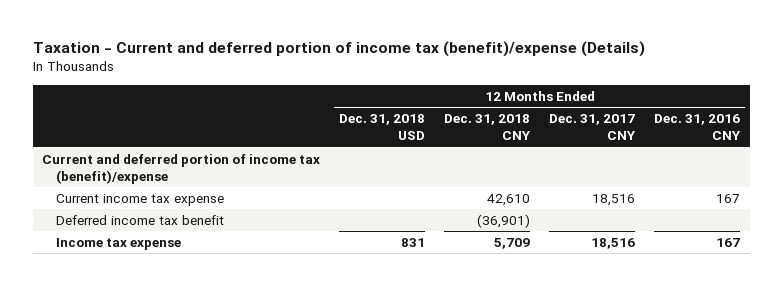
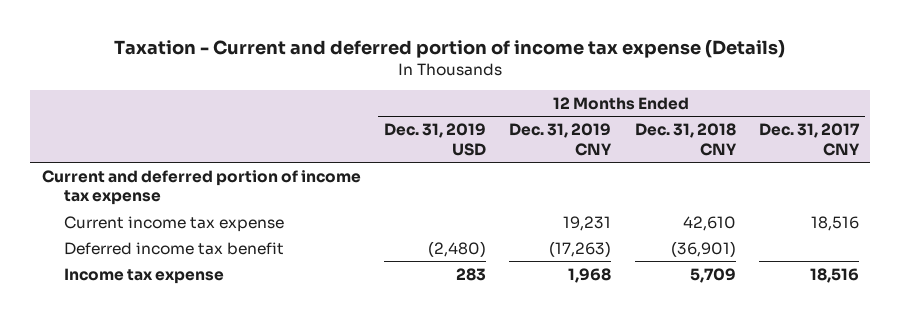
- Taxation - Current and deferred portion of income tax (benefit)/expense (Details)
+ Taxation - Current and deferred portion of income tax expense (Details)
- | 12 Months Ended Dec. 31, 2018 USD | 12 Months Ended Dec. 31, 2018 CNY | 12 Months Ended Dec. 31, 2017 CNY | 12 Months Ended Dec. 31, 2016 CNY
+ | 12 Months Ended Dec. 31, 2019 USD | 12 Months Ended Dec. 31, 2019 CNY | 12 Months Ended Dec. 31, 2018 CNY | 12 Months Ended Dec. 31, 2017 CNY
- Current and deferred portion of income tax (benefit)/expense
+ Current and deferred portion of income tax expense

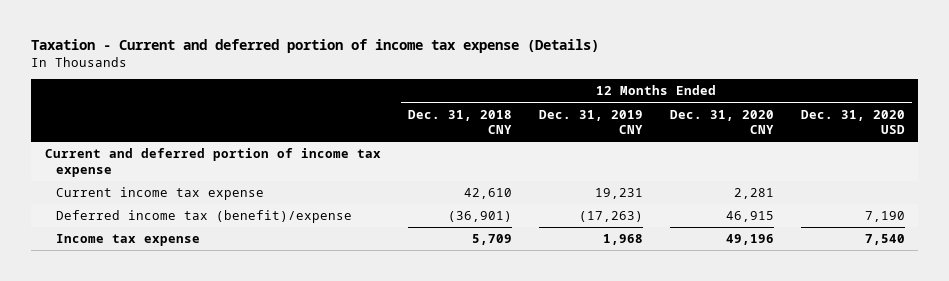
- | 12 Months Ended Dec. 31, 2019 USD | 12 Months Ended Dec. 31, 2019 CNY | 12 Months Ended Dec. 31, 2018 CNY | 12 Months Ended Dec. 31, 2017 CNY
+ | 12 Months Ended Dec. 31, 2018 CNY | 12 Months Ended Dec. 31, 2019 CNY | 12 Months Ended Dec. 31, 2020 CNY | 12 Months Ended Dec. 31, 2020 USD
- Deferred income tax benefit | (2,480) | (17,263) | (36,901) |
+ Deferred income tax (benefit)/expense | (36,901) | (17,263) | 46,915 | 7,190

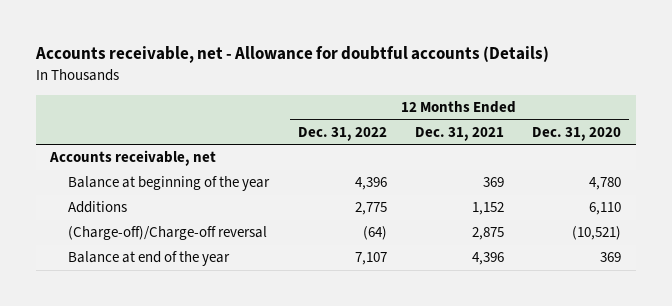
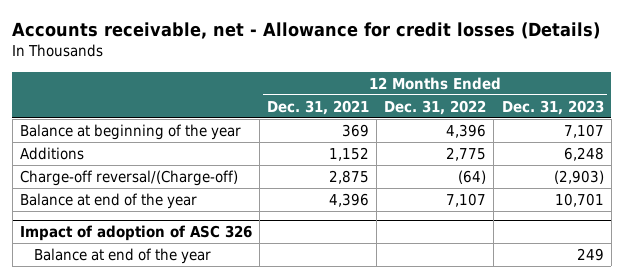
- Accounts receivable, net - Allowance for doubtful accounts (Details)
+ Accounts receivable, net - Allowance for credit losses (Details)
- | 12 Months Ended Dec. 31, 2022 | 12 Months Ended Dec. 31, 2021 | 12 Months Ended Dec. 31, 2020
+ | 12 Months Ended Dec. 31, 2021 | 12 Months Ended Dec. 31, 2022 | 12 Months Ended Dec. 31, 2023
- Accounts receivable, net
- (Charge-off)/Charge-off reversal | (64) | 2,875 | (10,521)
+ Charge-off reversal/(Charge-off) | 2,875 | (64) | (2,903)
+ Impact of adoption of ASC 326
+ Balance at end of the year | | | 249

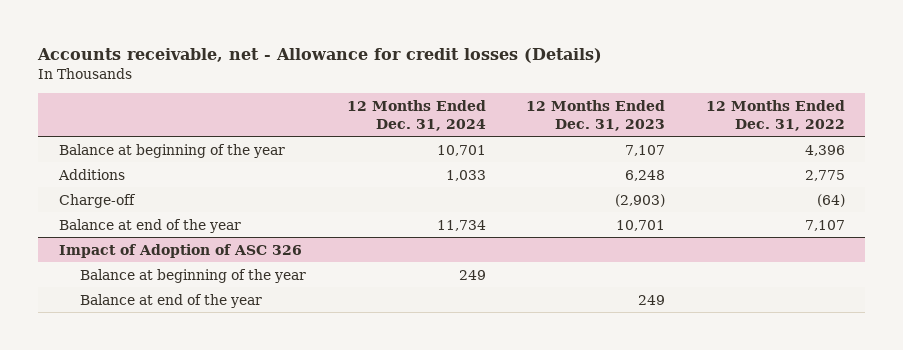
- | 12 Months Ended Dec. 31, 2021 | 12 Months Ended Dec. 31, 2022 | 12 Months Ended Dec. 31, 2023
+ | 12 Months Ended Dec. 31, 2024 | 12 Months Ended Dec. 31, 2023 | 12 Months Ended Dec. 31, 2022
- Charge-off reversal/(Charge-off) | 2,875 | (64) | (2,903)
+ Charge-off | | (2,903) | (64)
- Impact of adoption of ASC 326
+ Impact of Adoption of ASC 326
+ Balance at beginning of the year | 249 | |

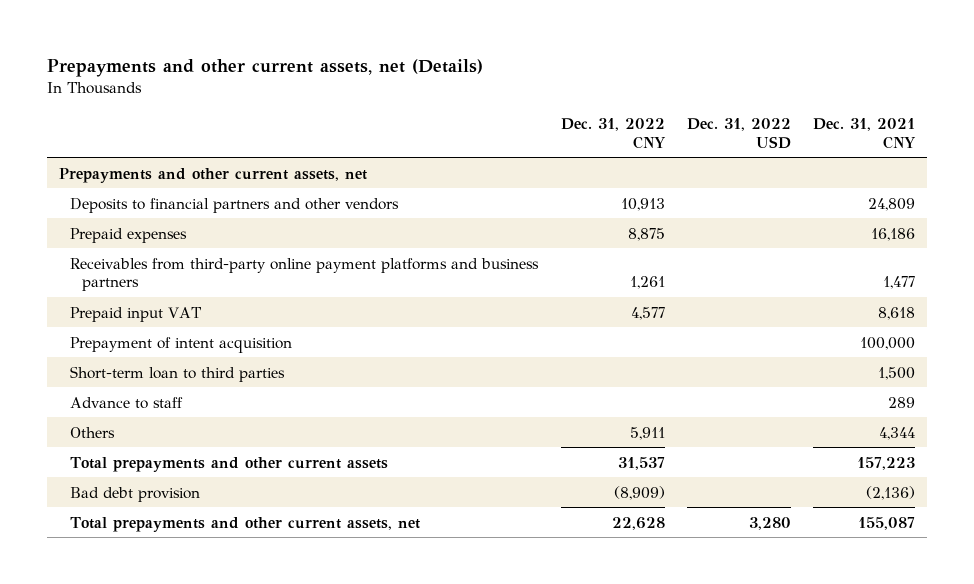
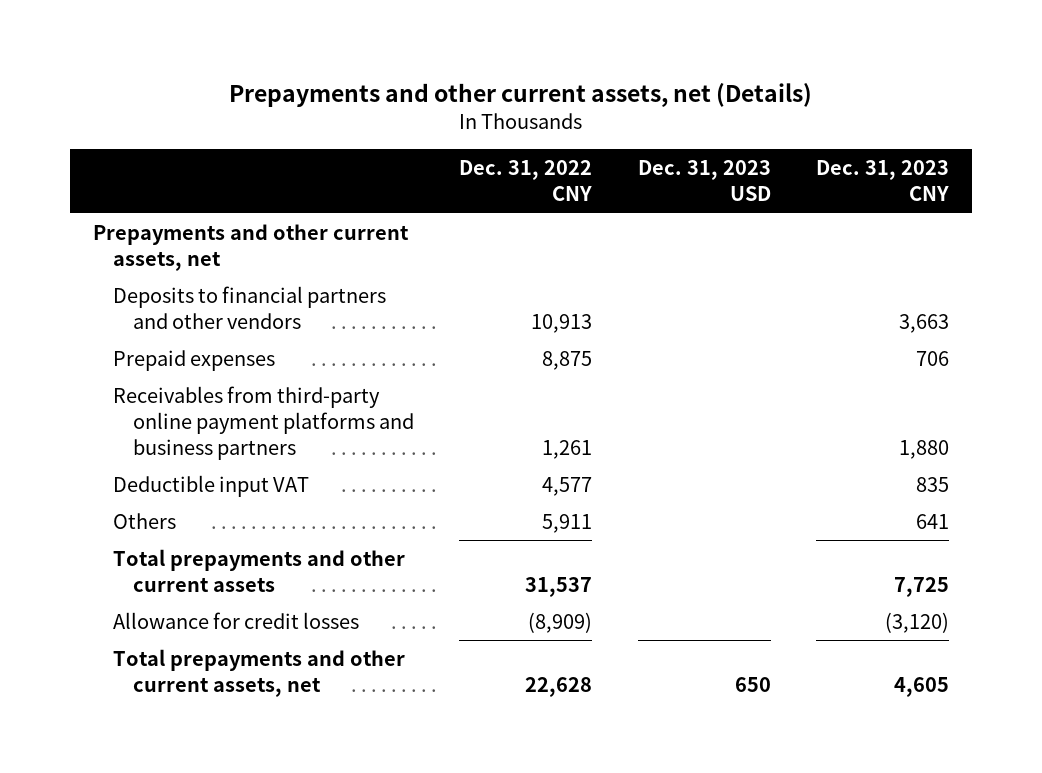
- | Dec. 31, 2022 CNY | Dec. 31, 2022 USD | Dec. 31, 2021 CNY
+ | Dec. 31, 2022 CNY | Dec. 31, 2023 USD | Dec. 31, 2023 CNY
- Prepaid input VAT | 4,577 | | 8,618
- Prepayment of intent acquisition | | | 100,000
- Short-term loan to third parties | | | 1,500
- Advance to staff | | | 289
+ Deductible input VAT | 4,577 | | 835
- Bad debt provision | (8,909) | | (2,136)
+ Allowance for credit losses | (8,909) | | (3,120)

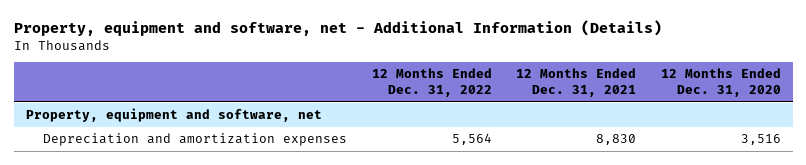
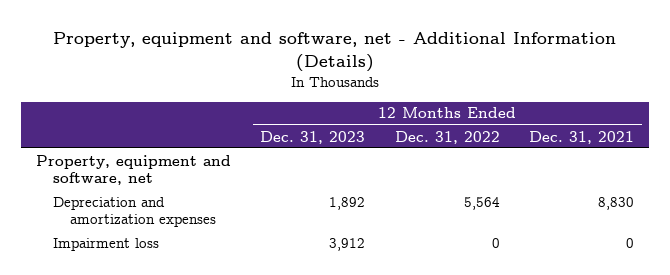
- | 12 Months Ended Dec. 31, 2022 | 12 Months Ended Dec. 31, 2021 | 12 Months Ended Dec. 31, 2020
+ | 12 Months Ended Dec. 31, 2023 | 12 Months Ended Dec. 31, 2022 | 12 Months Ended Dec. 31, 2021
+ Impairment loss | 3,912 | 0 | 0

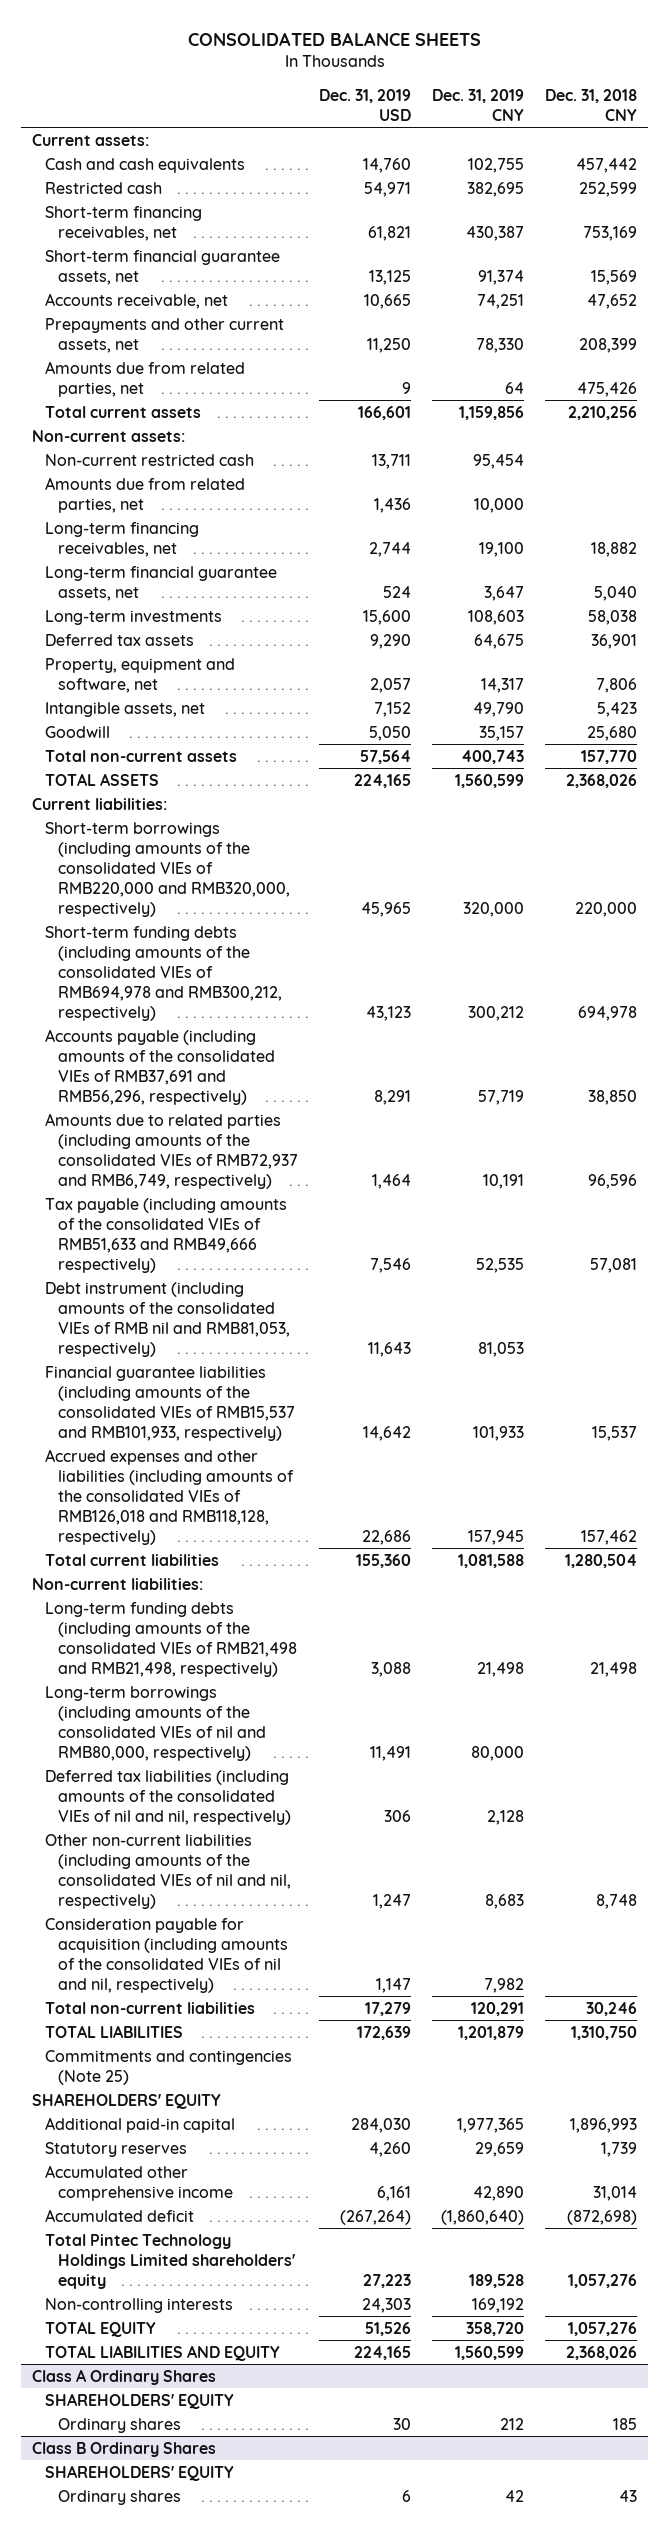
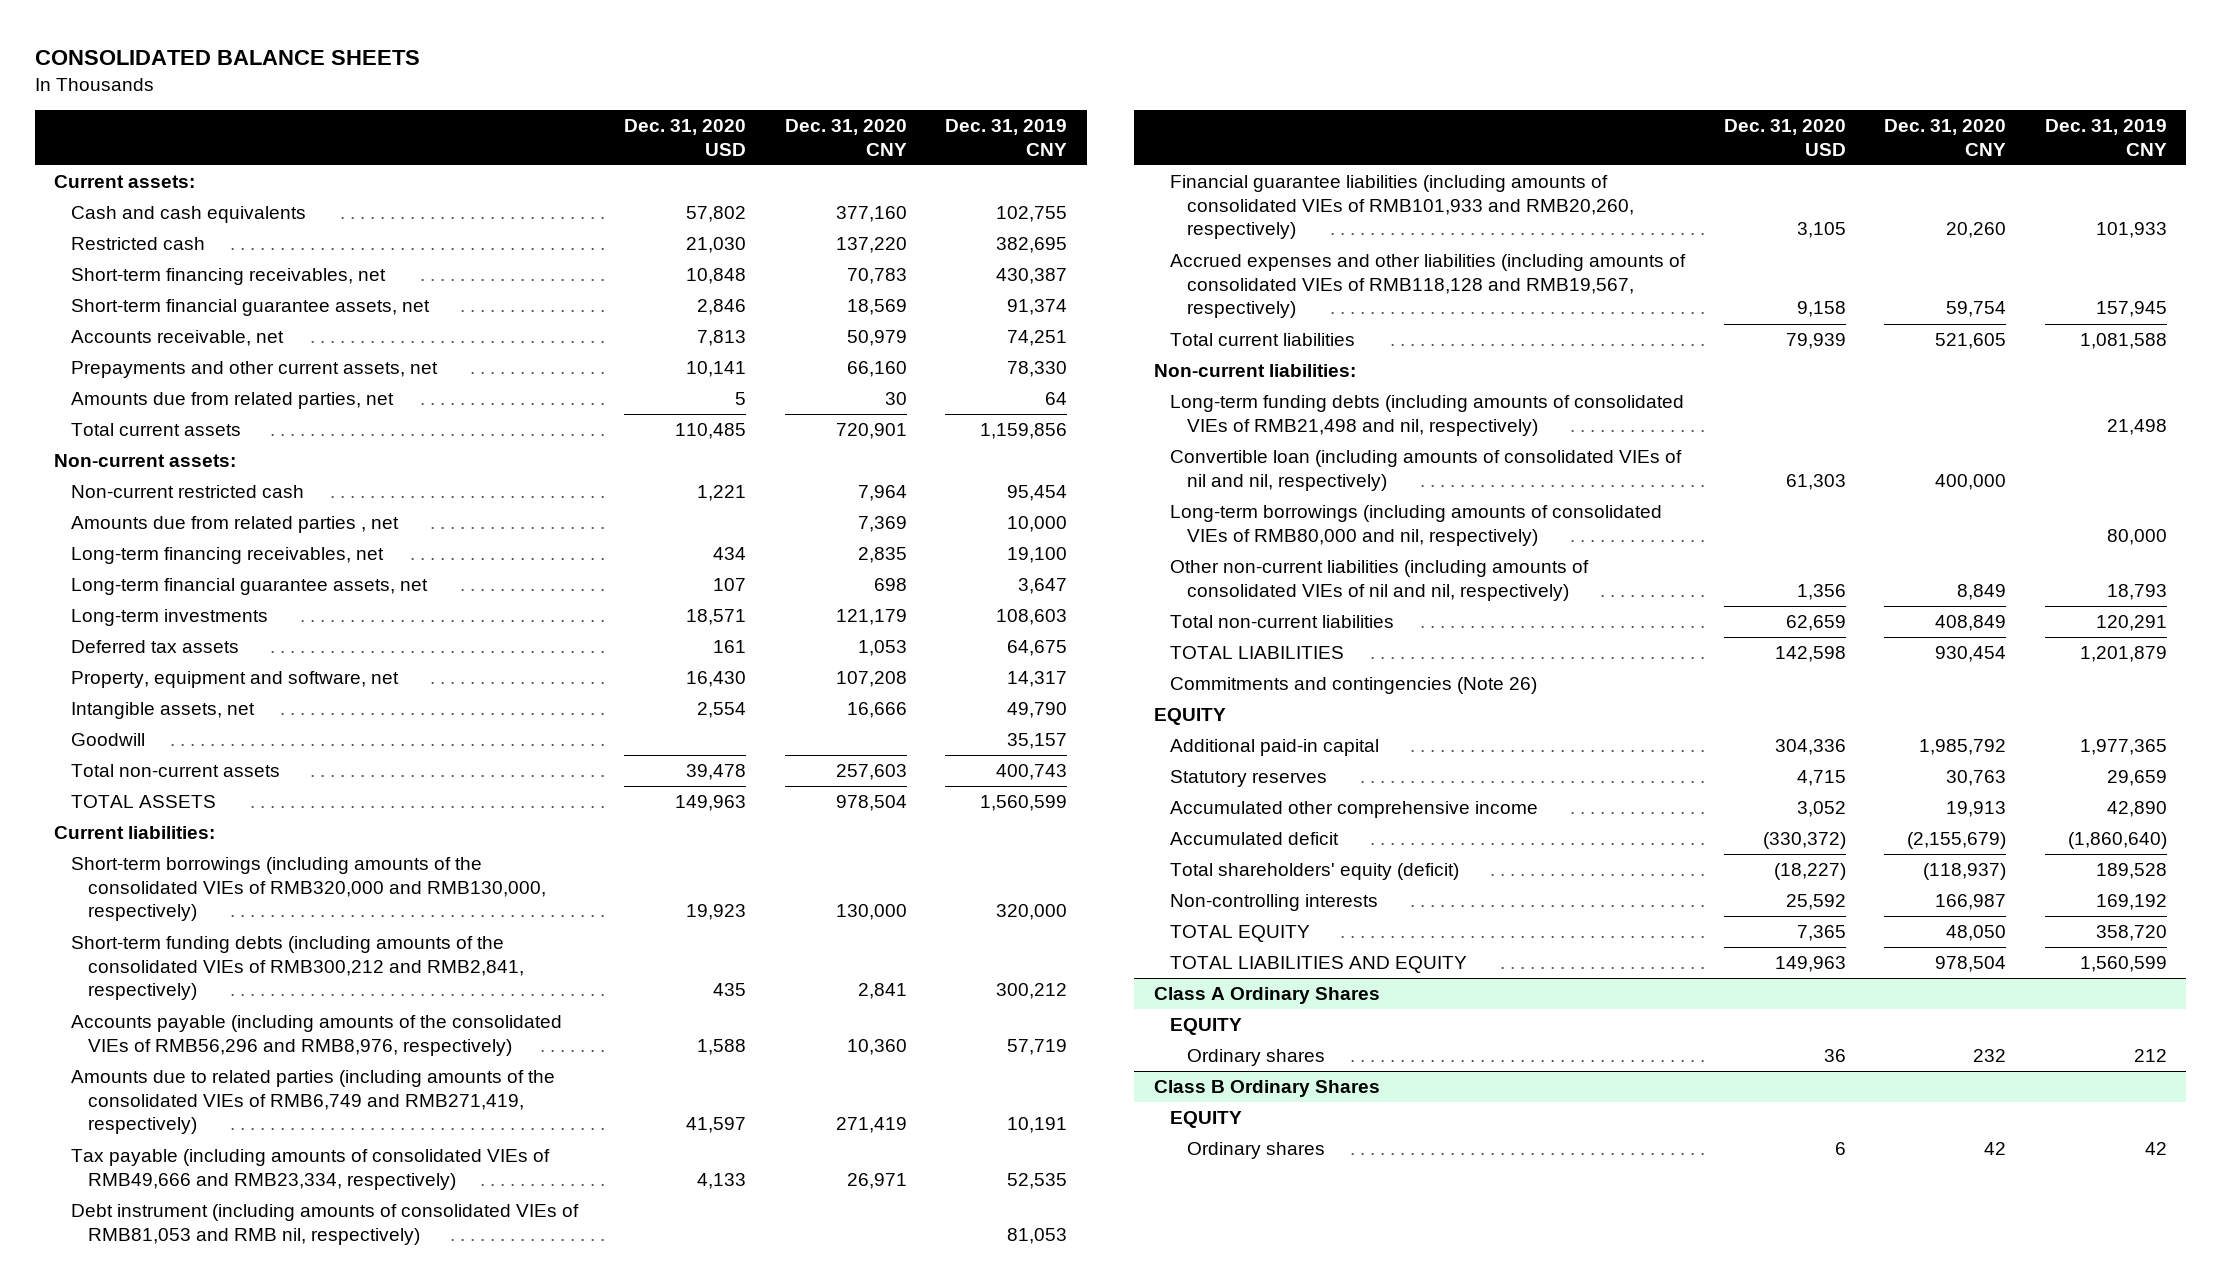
- | Dec. 31, 2019 USD | Dec. 31, 2019 CNY | Dec. 31, 2018 CNY
+ | Dec. 31, 2020 USD | Dec. 31, 2020 CNY | Dec. 31, 2019 CNY
- Amounts due from related parties, net | 1,436 | 10,000 |
+ Amounts due from related parties , net | | 7,369 | 10,000
- Short-term borrowings (including amounts of the consolidated VIEs of RMB220,000 and RMB320,000, respectively) | 45,965 | 320,000 | 220,000
- Short-term funding debts (including amounts of the consolidated VIEs of RMB694,978 and RMB300,212, respectively) | 43,123 | 300,212 | 694,978
- Accounts payable (including amounts of the consolidated VIEs of RMB37,691 and RMB56,296, respectively) | 8,291 | 57,719 | 38,850
- Amounts due to related parties (including amounts of the consolidated VIEs of RMB72,937 and RMB6,749, respectively) | 1,464 | 10,191 | 96,596
- Tax payable (including amounts of the consolidated VIEs of RMB51,633 and RMB49,666 respectively) | 7,546 | 52,535 | 57,081
- Debt instrument (including amounts of the consolidated VIEs of RMB nil and RMB81,053, respectively) | 11,643 | 81,053 |
- Financial guarantee liabilities (including amounts of the consolidated VIEs of RMB15,537 and RMB101,933, respectively) | 14,642 | 101,933 | 15,537
- Accrued expenses and other liabilities (including amounts of the consolidated VIEs of RMB126,018 and RMB118,128, respectively) | 22,686 | 157,945 | 157,462
+ Short-term borrowings (including amounts of the consolidated VIEs of RMB320,000 and RMB130,000, respectively) | 19,923 | 130,000 | 320,000
+ Short-term funding debts (including amounts of the consolidated VIEs of RMB300,212 and RMB2,841, respectively) | 435 | 2,841 | 300,212
+ Accounts payable (including amounts of the consolidated VIEs of RMB56,296 and RMB8,976, respectively) | 1,588 | 10,360 | 57,719
+ Amounts due to related parties (including amounts of the consolidated VIEs of RMB6,749 and RMB271,419, respectively) | 41,597 | 271,419 | 10,191
+ Tax payable (including amounts of consolidated VIEs of RMB49,666 and RMB23,334, respectively) | 4,133 | 26,971 | 52,535
+ Debt instrument (including amounts of consolidated VIEs of RMB81,053 and RMB nil, respectively) | | | 81,053
+ Financial guarantee liabilities (including amounts of consolidated VIEs of RMB101,933 and RMB20,260, respectively) | 3,105 | 20,260 | 101,933
+ Accrued expenses and other liabilities (including amounts of consolidated VIEs of RMB118,128 and RMB19,567, respectively) | 9,158 | 59,754 | 157,945
- Long-term funding debts (including amounts of the consolidated VIEs of RMB21,498 and RMB21,498, respectively) | 3,088 | 21,498 | 21,498
- Long-term borrowings (including amounts of the consolidated VIEs of nil and RMB80,000, respectively) | 11,491 | 80,000 |
- Deferred tax liabilities (including amounts of the consolidated VIEs of nil and nil, respectively) | 306 | 2,128 |
- Other non-current liabilities (including amounts of the consolidated VIEs of nil and nil, respectively) | 1,247 | 8,683 | 8,748
- Consideration payable for acquisition (including amounts of the consolidated VIEs of nil and nil, respectively) | 1,147 | 7,982 |
+ Long-term funding debts (including amounts of consolidated VIEs of RMB21,498 and nil, respectively) | | | 21,498
+ Convertible loan (including amounts of consolidated VIEs of nil and nil, respectively) | 61,303 | 400,000 |
+ Long-term borrowings (including amounts of consolidated VIEs of RMB80,000 and nil, respectively) | | | 80,000
+ Other non-current liabilities (including amounts of consolidated VIEs of nil and nil, respectively) | 1,356 | 8,849 | 18,793
- Commitments and contingencies (Note 25)
- SHAREHOLDERS' EQUITY
+ Commitments and contingencies (Note 26)
+ EQUITY
- Total Pintec Technology Holdings Limited shareholders' equity | 27,223 | 189,528 | 1,057,276
+ Total shareholders' equity (deficit) | (18,227) | (118,937) | 189,528
@ Class A Ordinary Shares
- SHAREHOLDERS' EQUITY
+ EQUITY
@ Class B Ordinary Shares
- SHAREHOLDERS' EQUITY
+ EQUITY

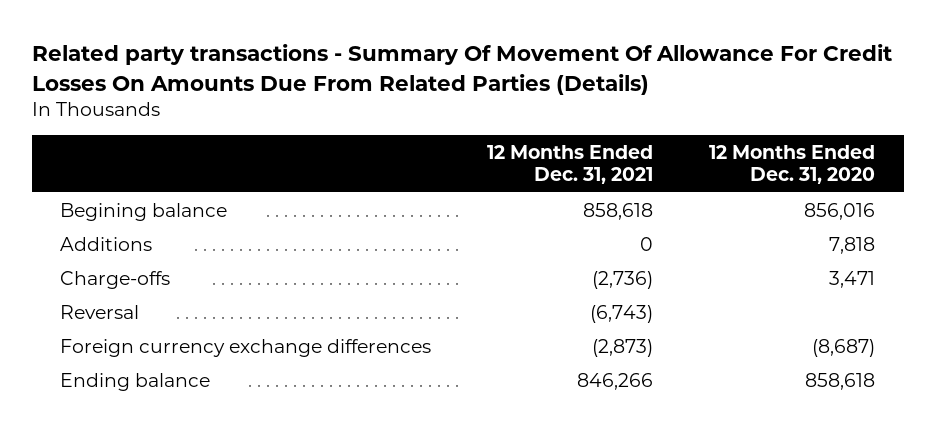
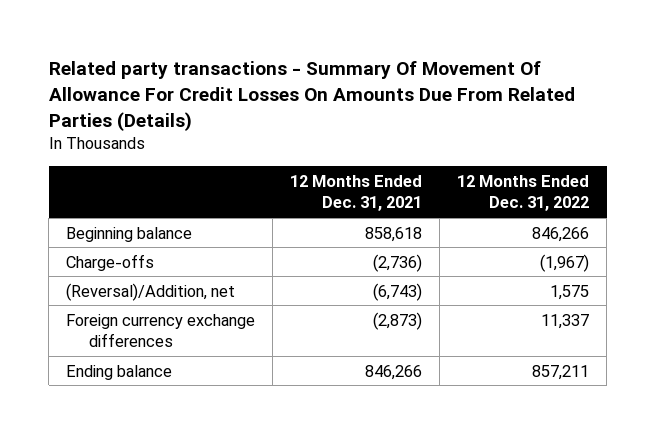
- | 12 Months Ended Dec. 31, 2021 | 12 Months Ended Dec. 31, 2020
+ | 12 Months Ended Dec. 31, 2021 | 12 Months Ended Dec. 31, 2022
- Begining balance | 858,618 | 856,016
- Additions | 0 | 7,818
+ Beginning balance | 858,618 | 846,266
- Reversal | (6,743) |
+ (Reversal)/Addition, net | (6,743) | 1,575

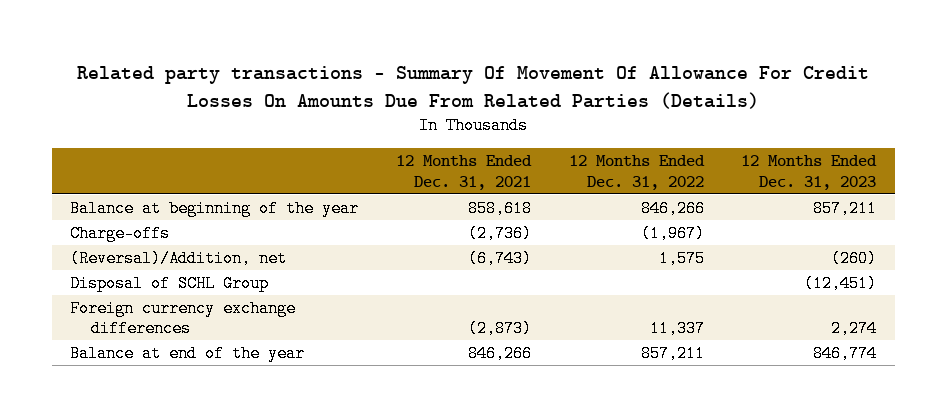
- | 12 Months Ended Dec. 31, 2021 | 12 Months Ended Dec. 31, 2022
+ | 12 Months Ended Dec. 31, 2021 | 12 Months Ended Dec. 31, 2022 | 12 Months Ended Dec. 31, 2023
- Beginning balance | 858,618 | 846,266
+ Balance at beginning of the year | 858,618 | 846,266 | 857,211
+ Disposal of SCHL Group | | | (12,451)
- Ending balance | 846,266 | 857,211
+ Balance at end of the year | 846,266 | 857,211 | 846,774

